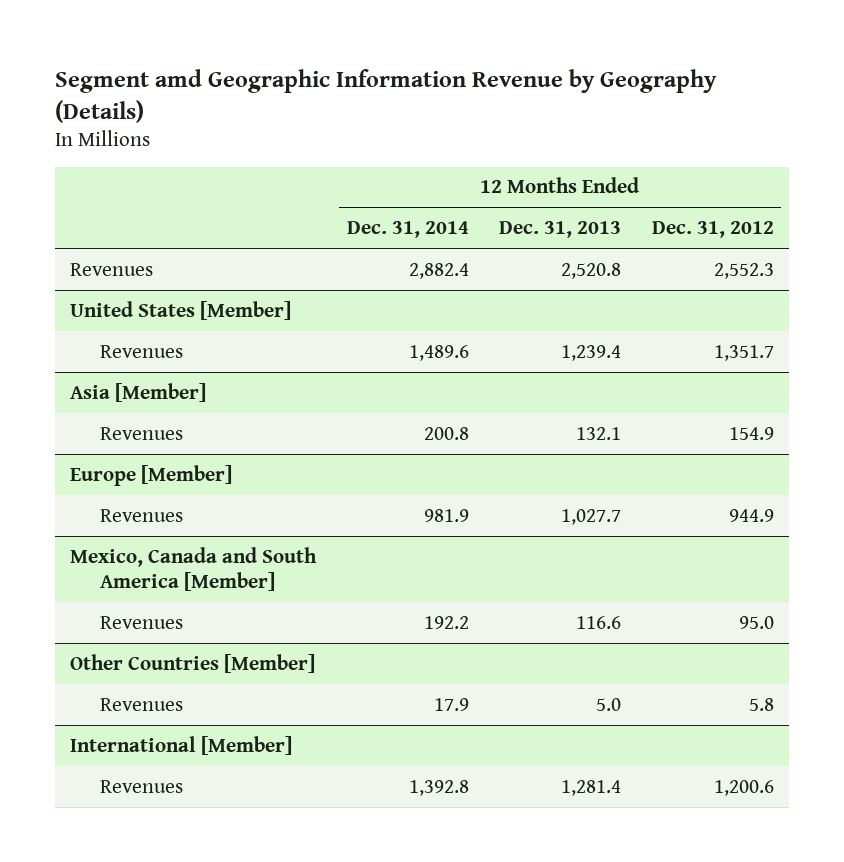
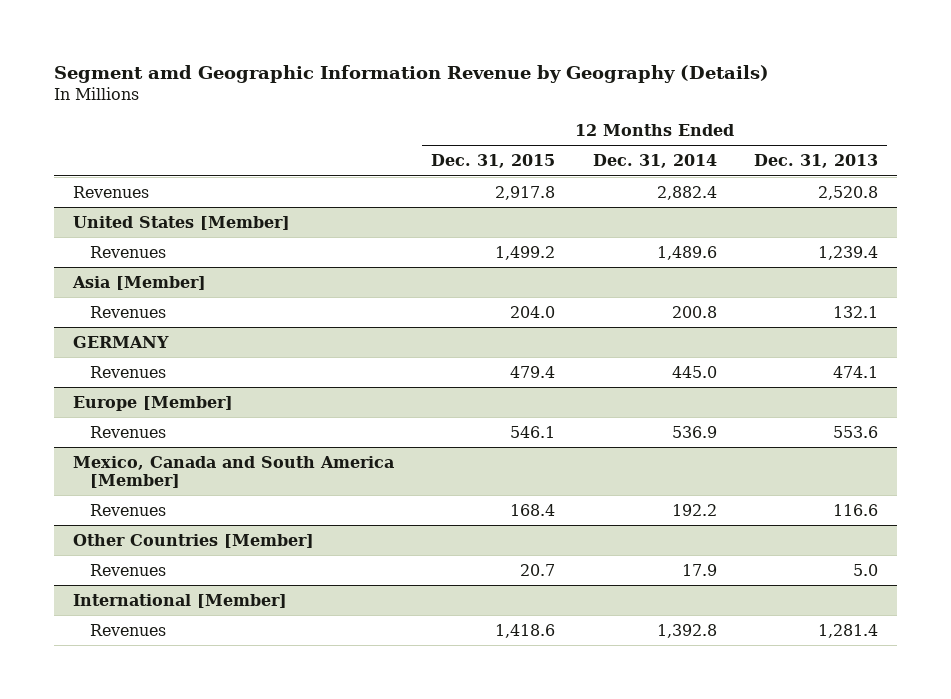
- | 12 Months Ended Dec. 31, 2014 | 12 Months Ended Dec. 31, 2013 | 12 Months Ended Dec. 31, 2012
+ | 12 Months Ended Dec. 31, 2015 | 12 Months Ended Dec. 31, 2014 | 12 Months Ended Dec. 31, 2013
+ GERMANY
+ Revenues | 479.4 | 445.0 | 474.1
@ Europe [Member]
- Revenues | 981.9 | 1,027.7 | 944.9
+ Revenues | 546.1 | 536.9 | 553.6

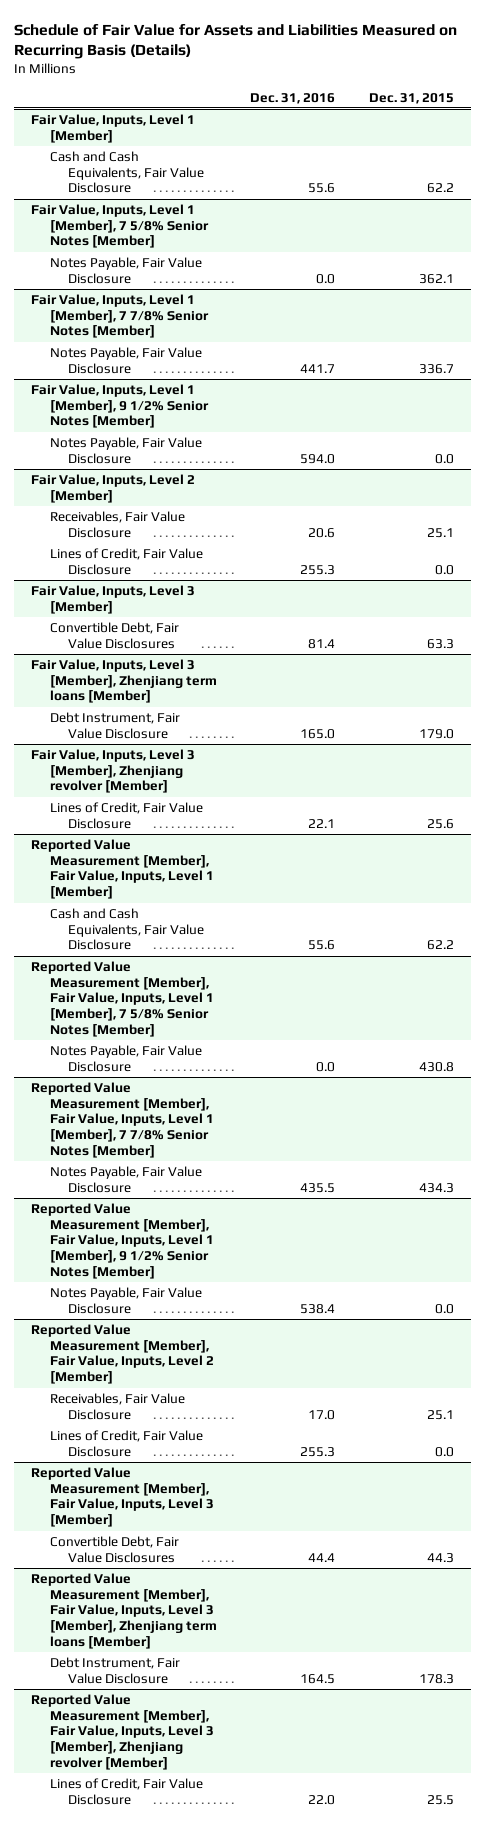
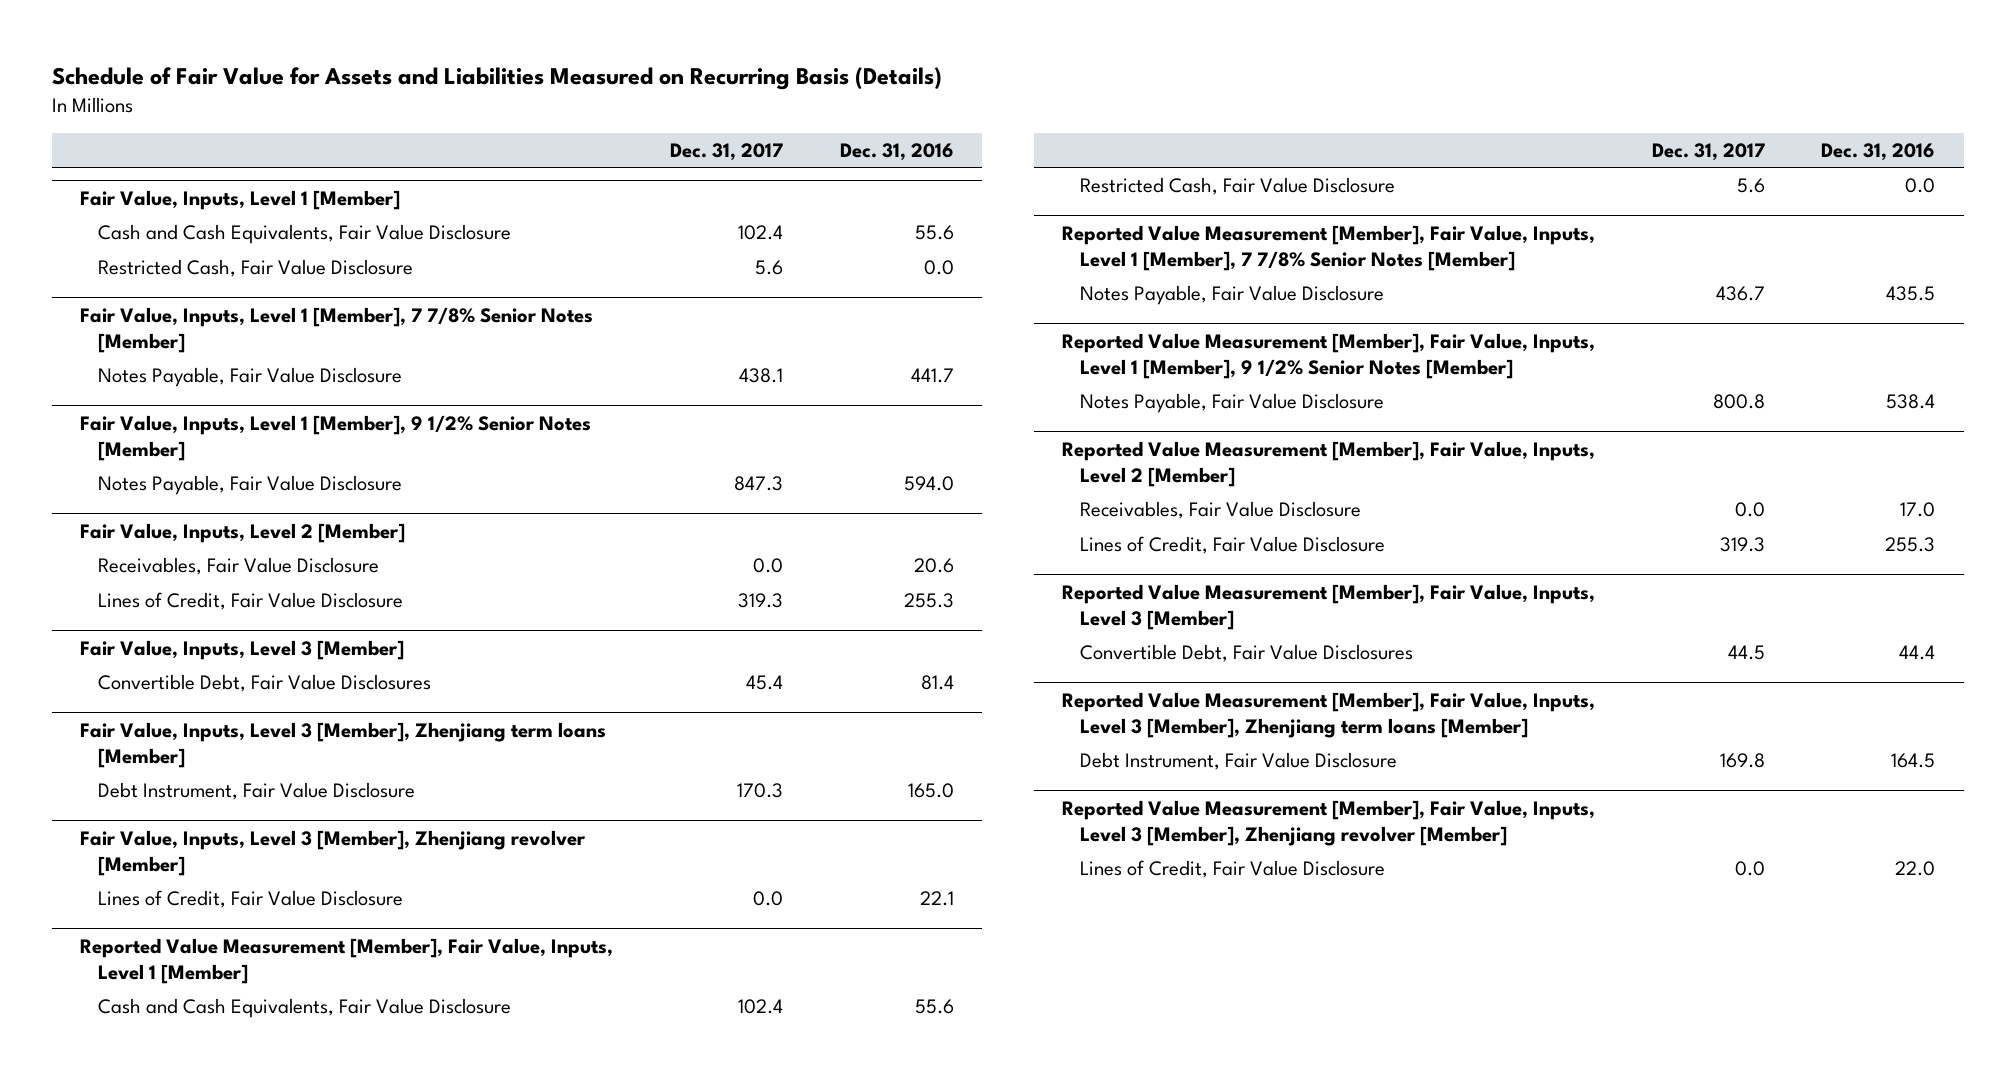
- | Dec. 31, 2016 | Dec. 31, 2015
+ | Dec. 31, 2017 | Dec. 31, 2016
- Fair Value, Inputs, Level 1 [Member], 7 5/8% Senior Notes [Member]
- Notes Payable, Fair Value Disclosure | 0.0 | 362.1
@ Fair Value, Inputs, Level 1 [Member]
+ Restricted Cash, Fair Value Disclosure | 5.6 | 0.0
- Reported Value Measurement [Member], Fair Value, Inputs, Level 1 [Member], 7 5/8% Senior Notes [Member]
- Notes Payable, Fair Value Disclosure | 0.0 | 430.8
@ Reported Value Measurement [Member], Fair Value, Inputs, Level 1 [Member]
+ Restricted Cash, Fair Value Disclosure | 5.6 | 0.0

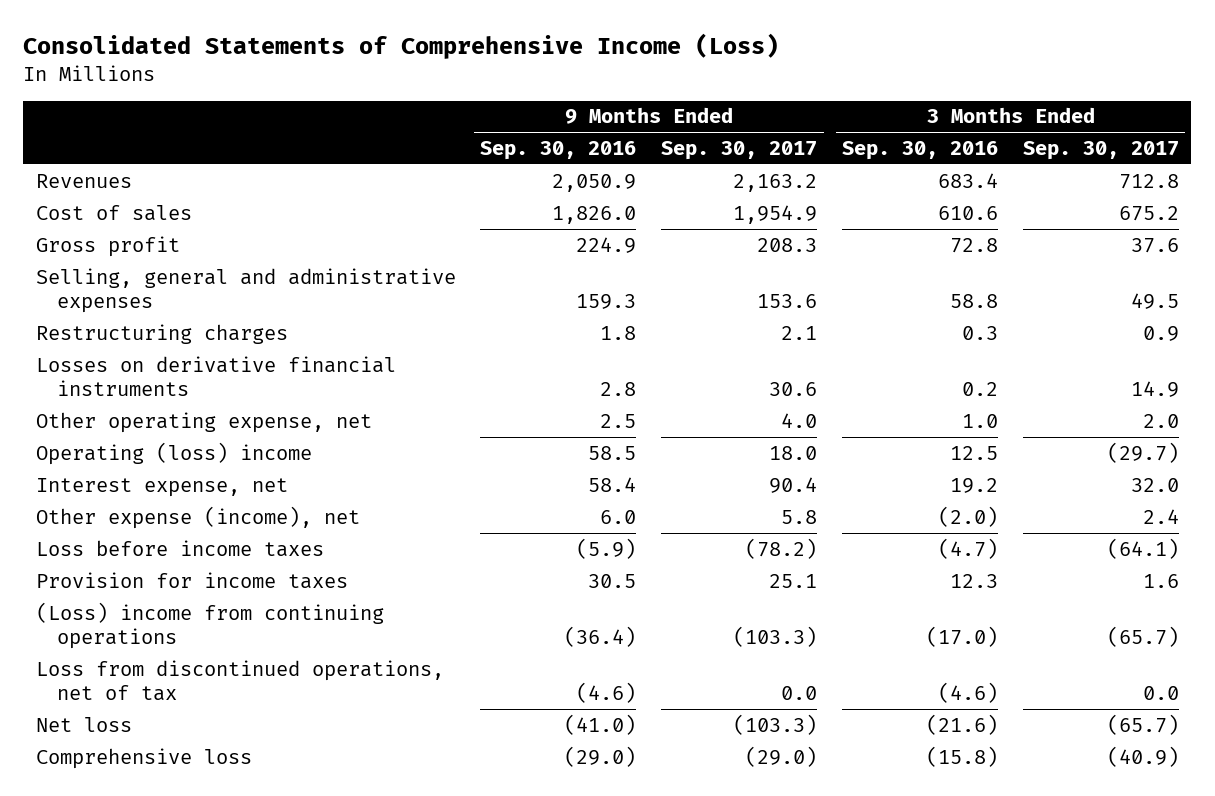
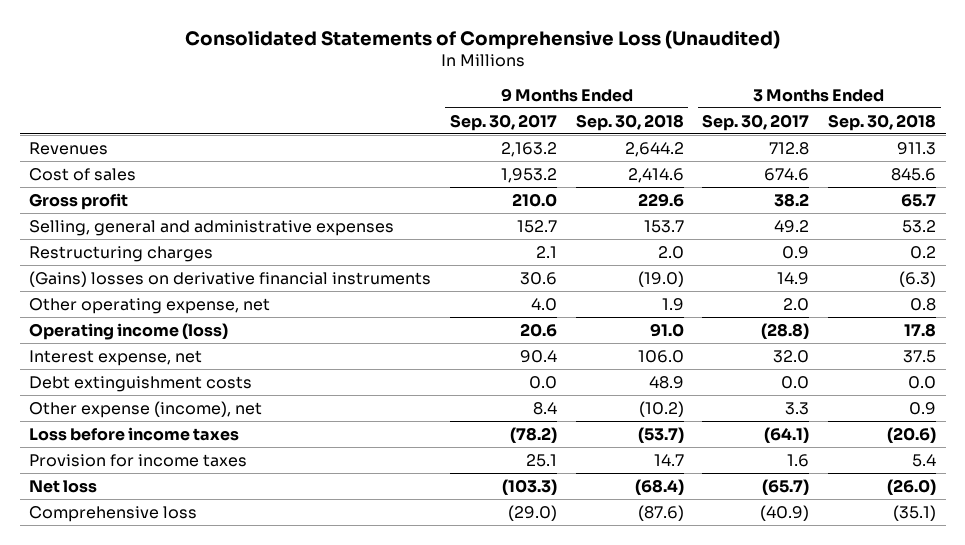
- Consolidated Statements of Comprehensive Income (Loss)
+ Consolidated Statements of Comprehensive Loss (Unaudited)
- | 9 Months Ended Sep. 30, 2016 | 9 Months Ended Sep. 30, 2017 | 3 Months Ended Sep. 30, 2016 | 3 Months Ended Sep. 30, 2017
+ | 9 Months Ended Sep. 30, 2017 | 9 Months Ended Sep. 30, 2018 | 3 Months Ended Sep. 30, 2017 | 3 Months Ended Sep. 30, 2018
- Cost of sales | 1,826.0 | 1,954.9 | 610.6 | 675.2
- Gross profit | 224.9 | 208.3 | 72.8 | 37.6
- Selling, general and administrative expenses | 159.3 | 153.6 | 58.8 | 49.5
+ Cost of sales | 1,953.2 | 2,414.6 | 674.6 | 845.6
+ Gross profit | 210.0 | 229.6 | 38.2 | 65.7
+ Selling, general and administrative expenses | 152.7 | 153.7 | 49.2 | 53.2
- Losses on derivative financial instruments | 2.8 | 30.6 | 0.2 | 14.9
+ (Gains) losses on derivative financial instruments | 30.6 | (19.0) | 14.9 | (6.3)
- Operating (loss) income | 58.5 | 18.0 | 12.5 | (29.7)
+ Operating income (loss) | 20.6 | 91.0 | (28.8) | 17.8
- Other expense (income), net | 6.0 | 5.8 | (2.0) | 2.4
+ Debt extinguishment costs | 0.0 | 48.9 | 0.0 | 0.0
+ Other expense (income), net | 8.4 | (10.2) | 3.3 | 0.9
- (Loss) income from continuing operations | (36.4) | (103.3) | (17.0) | (65.7)
- Loss from discontinued operations, net of tax | (4.6) | 0.0 | (4.6) | 0.0

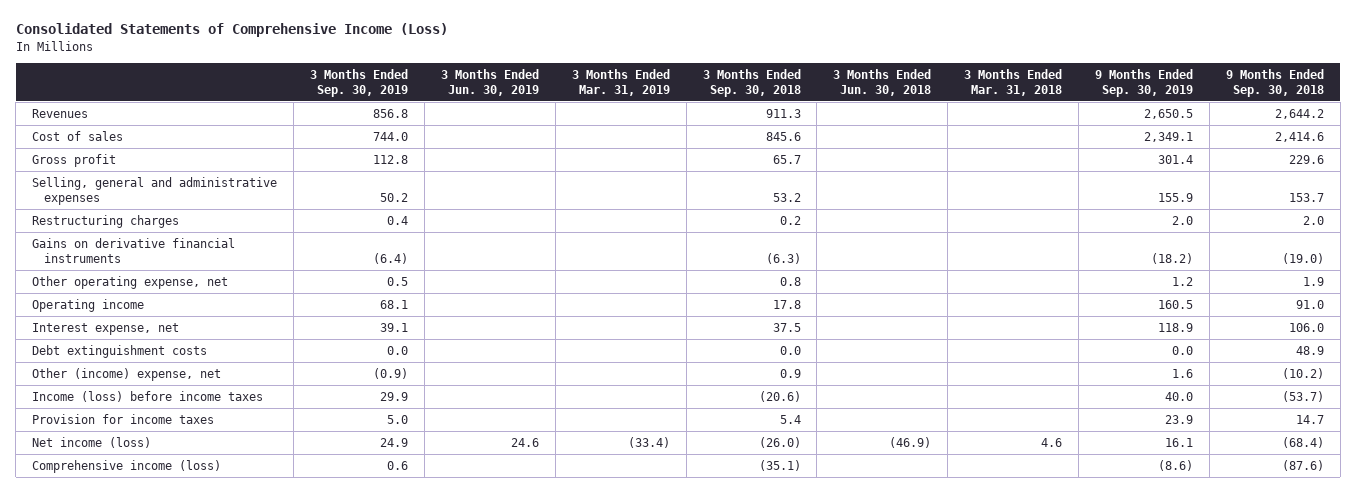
- Consolidated Statements of Comprehensive Loss (Unaudited)
+ Consolidated Statements of Comprehensive Income (Loss)
- | 9 Months Ended Sep. 30, 2017 | 9 Months Ended Sep. 30, 2018 | 3 Months Ended Sep. 30, 2017 | 3 Months Ended Sep. 30, 2018
+ | 3 Months Ended Sep. 30, 2019 | 3 Months Ended Jun. 30, 2019 | 3 Months Ended Mar. 31, 2019 | 3 Months Ended Sep. 30, 2018 | 3 Months Ended Jun. 30, 2018 | 3 Months Ended Mar. 31, 2018 | 9 Months Ended Sep. 30, 2019 | 9 Months Ended Sep. 30, 2018
- (Gains) losses on derivative financial instruments | 30.6 | (19.0) | 14.9 | (6.3)
+ Gains on derivative financial instruments | (6.4) | | | (6.3) | | | (18.2) | (19.0)
- Operating income (loss) | 20.6 | 91.0 | (28.8) | 17.8
+ Operating income | 68.1 | | | 17.8 | | | 160.5 | 91.0
- Other expense (income), net | 8.4 | (10.2) | 3.3 | 0.9
- Loss before income taxes | (78.2) | (53.7) | (64.1) | (20.6)
+ Other (income) expense, net | (0.9) | | | 0.9 | | | 1.6 | (10.2)
+ Income (loss) before income taxes | 29.9 | | | (20.6) | | | 40.0 | (53.7)
- Net loss | (103.3) | (68.4) | (65.7) | (26.0)
- Comprehensive loss | (29.0) | (87.6) | (40.9) | (35.1)
+ Net income (loss) | 24.9 | 24.6 | (33.4) | (26.0) | (46.9) | 4.6 | 16.1 | (68.4)
+ Comprehensive income (loss) | 0.6 | | | (35.1) | | | (8.6) | (87.6)

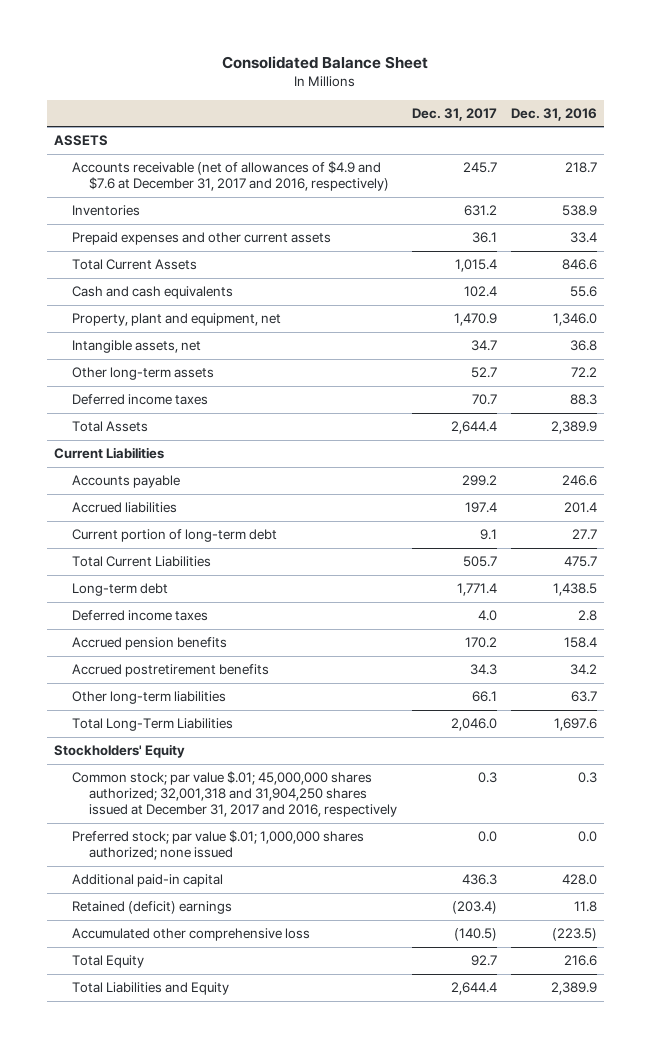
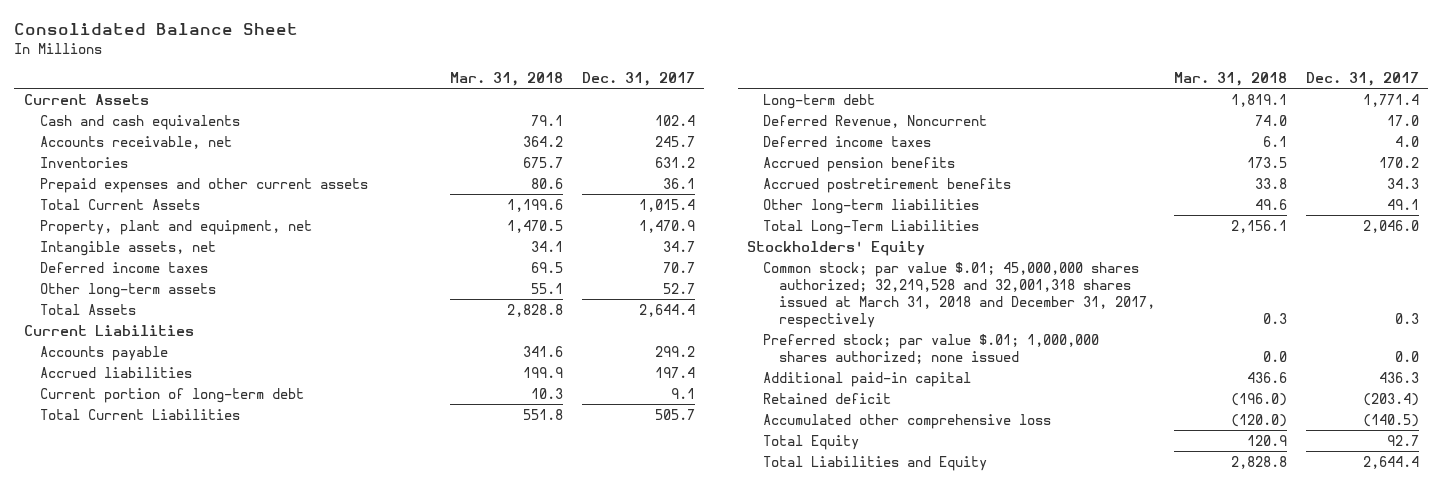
- | Dec. 31, 2017 | Dec. 31, 2016
+ | Mar. 31, 2018 | Dec. 31, 2017
- ASSETS
- Accounts receivable (net of allowances of $4.9 and $7.6 at December 31, 2017 and 2016, respectively) | 245.7 | 218.7
+ Current Assets
moved up: Cash and cash equivalents | 79.1 | 102.4
+ Accounts receivable, net | 364.2 | 245.7
moved down: Other long-term assets | 55.1 | 52.7
+ Deferred Revenue, Noncurrent | 74.0 | 17.0
- Other long-term liabilities | 66.1 | 63.7
+ Other long-term liabilities | 49.6 | 49.1
- Common stock; par value $.01; 45,000,000 shares authorized; 32,001,318 and 31,904,250 shares issued at December 31, 2017 and 2016, respectively | 0.3 | 0.3
+ Common stock; par value $.01; 45,000,000 shares authorized; 32,219,528 and 32,001,318 shares issued at March 31, 2018 and December 31, 2017, respectively | 0.3 | 0.3
- Retained (deficit) earnings | (203.4) | 11.8
+ Retained deficit | (196.0) | (203.4)

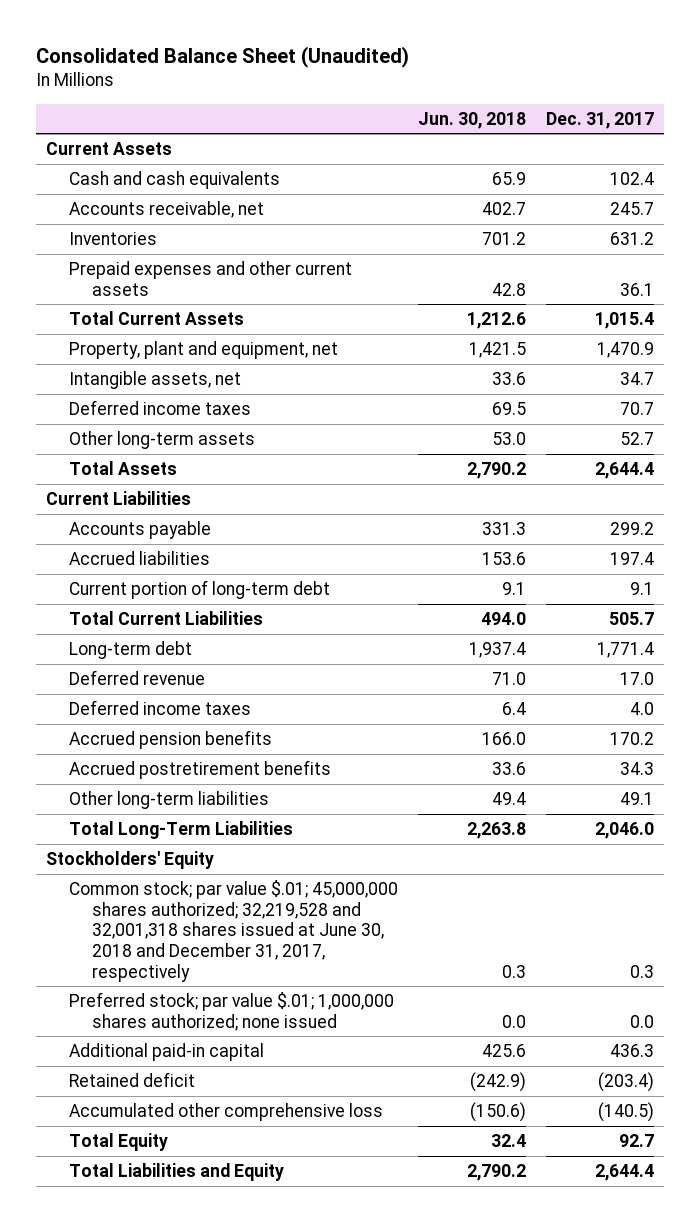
- Consolidated Balance Sheet
+ Consolidated Balance Sheet (Unaudited)
- | Mar. 31, 2018 | Dec. 31, 2017
+ | Jun. 30, 2018 | Dec. 31, 2017
- Deferred Revenue, Noncurrent | 74.0 | 17.0
+ Deferred revenue | 71.0 | 17.0
- Common stock; par value $.01; 45,000,000 shares authorized; 32,219,528 and 32,001,318 shares issued at March 31, 2018 and December 31, 2017, respectively | 0.3 | 0.3
+ Common stock; par value $.01; 45,000,000 shares authorized; 32,219,528 and 32,001,318 shares issued at June 30, 2018 and December 31, 2017, respectively | 0.3 | 0.3

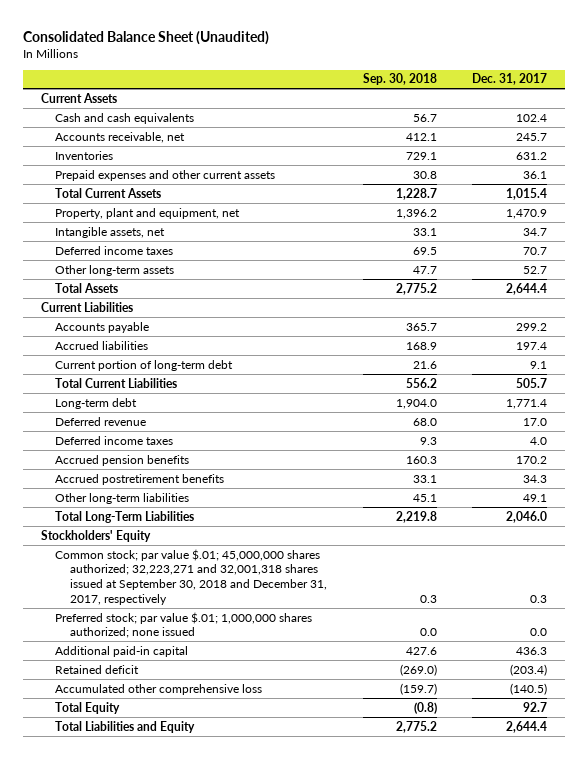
- | Jun. 30, 2018 | Dec. 31, 2017
+ | Sep. 30, 2018 | Dec. 31, 2017
- Common stock; par value $.01; 45,000,000 shares authorized; 32,219,528 and 32,001,318 shares issued at June 30, 2018 and December 31, 2017, respectively | 0.3 | 0.3
+ Common stock; par value $.01; 45,000,000 shares authorized; 32,223,271 and 32,001,318 shares issued at September 30, 2018 and December 31, 2017, respectively | 0.3 | 0.3

